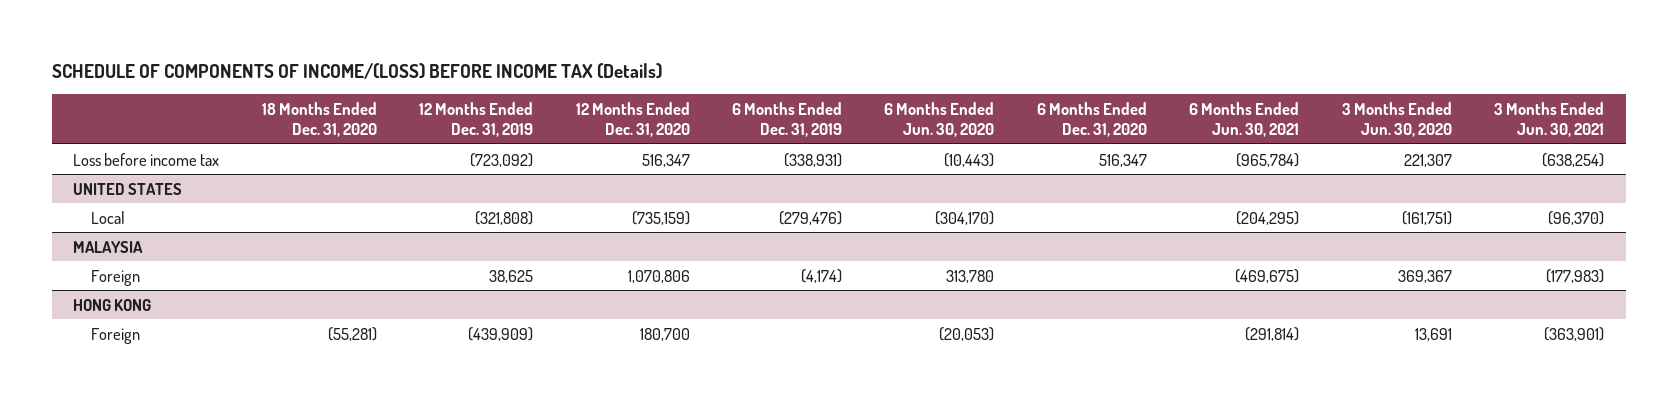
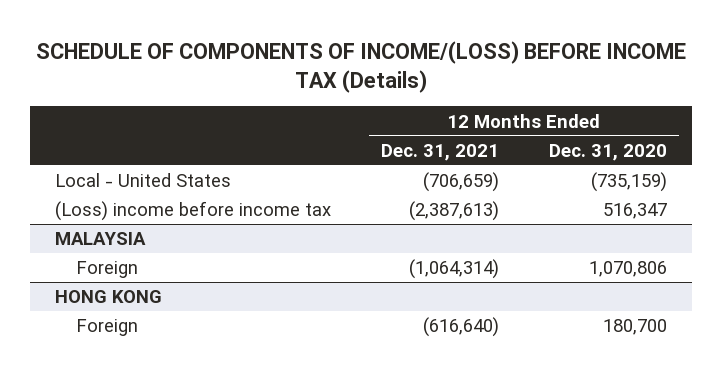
- | 18 Months Ended Dec. 31, 2020 | 12 Months Ended Dec. 31, 2019 | 12 Months Ended Dec. 31, 2020 | 6 Months Ended Dec. 31, 2019 | 6 Months Ended Jun. 30, 2020 | 6 Months Ended Dec. 31, 2020 | 6 Months Ended Jun. 30, 2021 | 3 Months Ended Jun. 30, 2020 | 3 Months Ended Jun. 30, 2021
+ | 12 Months Ended Dec. 31, 2021 | 12 Months Ended Dec. 31, 2020
- Loss before income tax | | (723,092) | 516,347 | (338,931) | (10,443) | 516,347 | (965,784) | 221,307 | (638,254)
- UNITED STATES
- Local | | (321,808) | (735,159) | (279,476) | (304,170) | | (204,295) | (161,751) | (96,370)
+ Local - United States | (706,659) | (735,159)
+ (Loss) income before income tax | (2,387,613) | 516,347

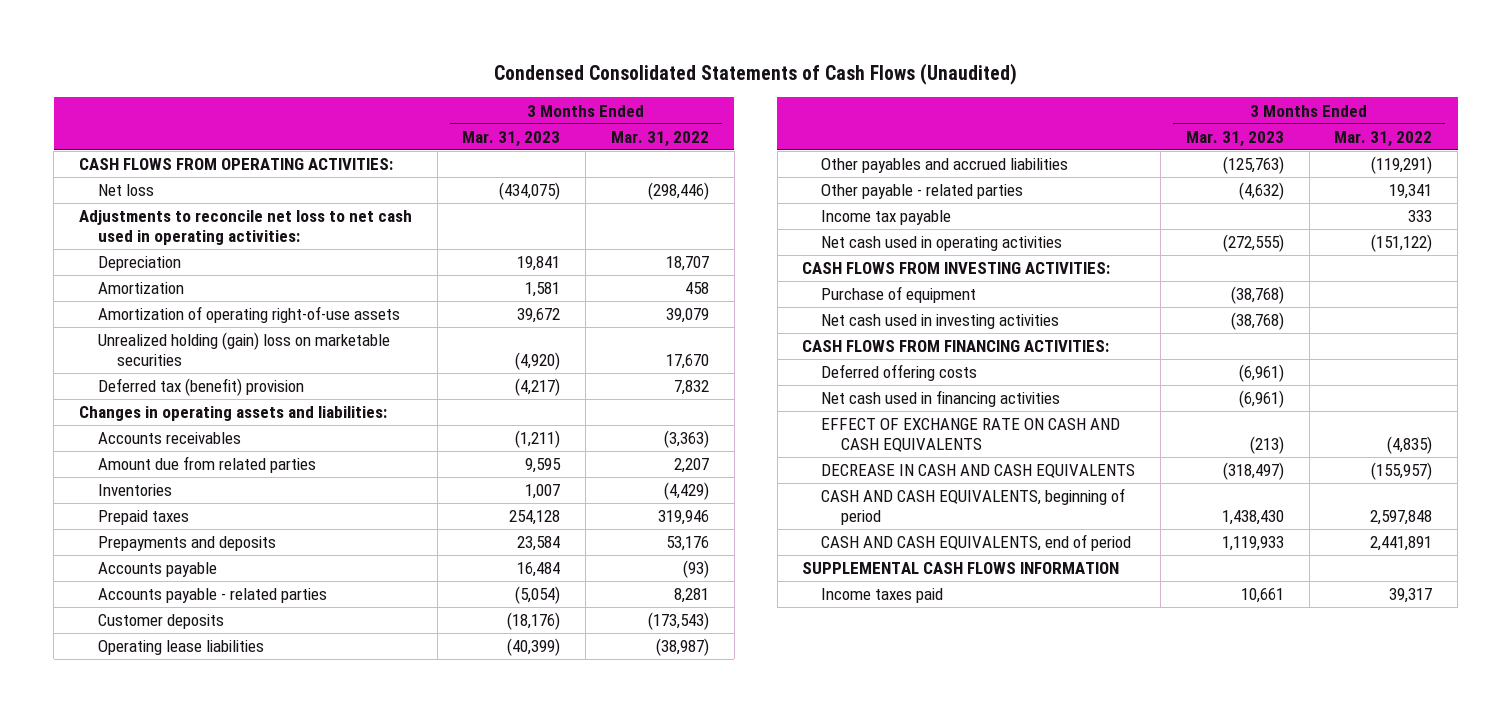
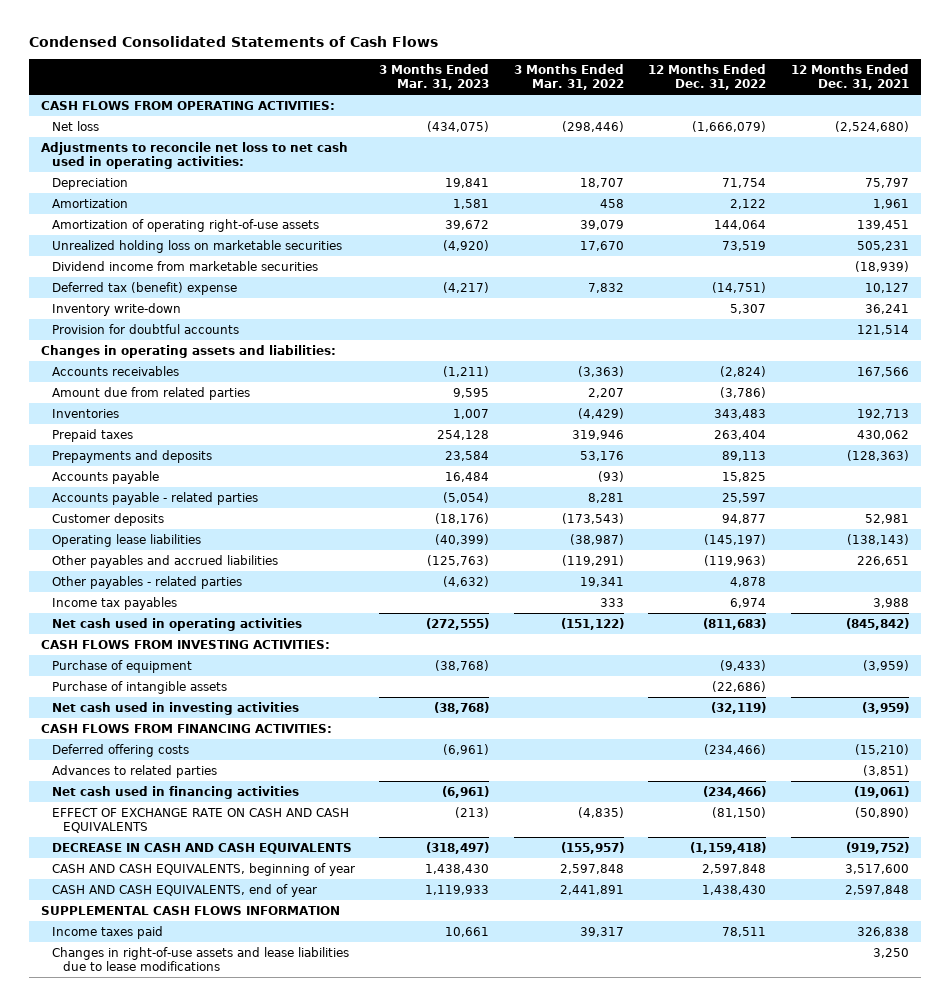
- Condensed Consolidated Statements of Cash Flows (Unaudited)
+ Condensed Consolidated Statements of Cash Flows
- | 3 Months Ended Mar. 31, 2023 | 3 Months Ended Mar. 31, 2022
+ | 3 Months Ended Mar. 31, 2023 | 3 Months Ended Mar. 31, 2022 | 12 Months Ended Dec. 31, 2022 | 12 Months Ended Dec. 31, 2021
- Unrealized holding (gain) loss on marketable securities | (4,920) | 17,670
- Deferred tax (benefit) provision | (4,217) | 7,832
+ Unrealized holding loss on marketable securities | (4,920) | 17,670 | 73,519 | 505,231
+ Dividend income from marketable securities | | | | (18,939)
+ Deferred tax (benefit) expense | (4,217) | 7,832 | (14,751) | 10,127
+ Inventory write-down | | | 5,307 | 36,241
+ Provision for doubtful accounts | | | | 121,514
- Other payable - related parties | (4,632) | 19,341
- Income tax payable | | 333
+ Other payables - related parties | (4,632) | 19,341 | 4,878 |
+ Income tax payables | | 333 | 6,974 | 3,988
+ Purchase of intangible assets | | | (22,686) |
+ Advances to related parties | | | | (3,851)
- CASH AND CASH EQUIVALENTS, beginning of period | 1,438,430 | 2,597,848
- CASH AND CASH EQUIVALENTS, end of period | 1,119,933 | 2,441,891
+ CASH AND CASH EQUIVALENTS, beginning of year | 1,438,430 | 2,597,848 | 2,597,848 | 3,517,600
+ CASH AND CASH EQUIVALENTS, end of year | 1,119,933 | 2,441,891 | 1,438,430 | 2,597,848
+ Changes in right-of-use assets and lease liabilities due to lease modifications | | | | 3,250

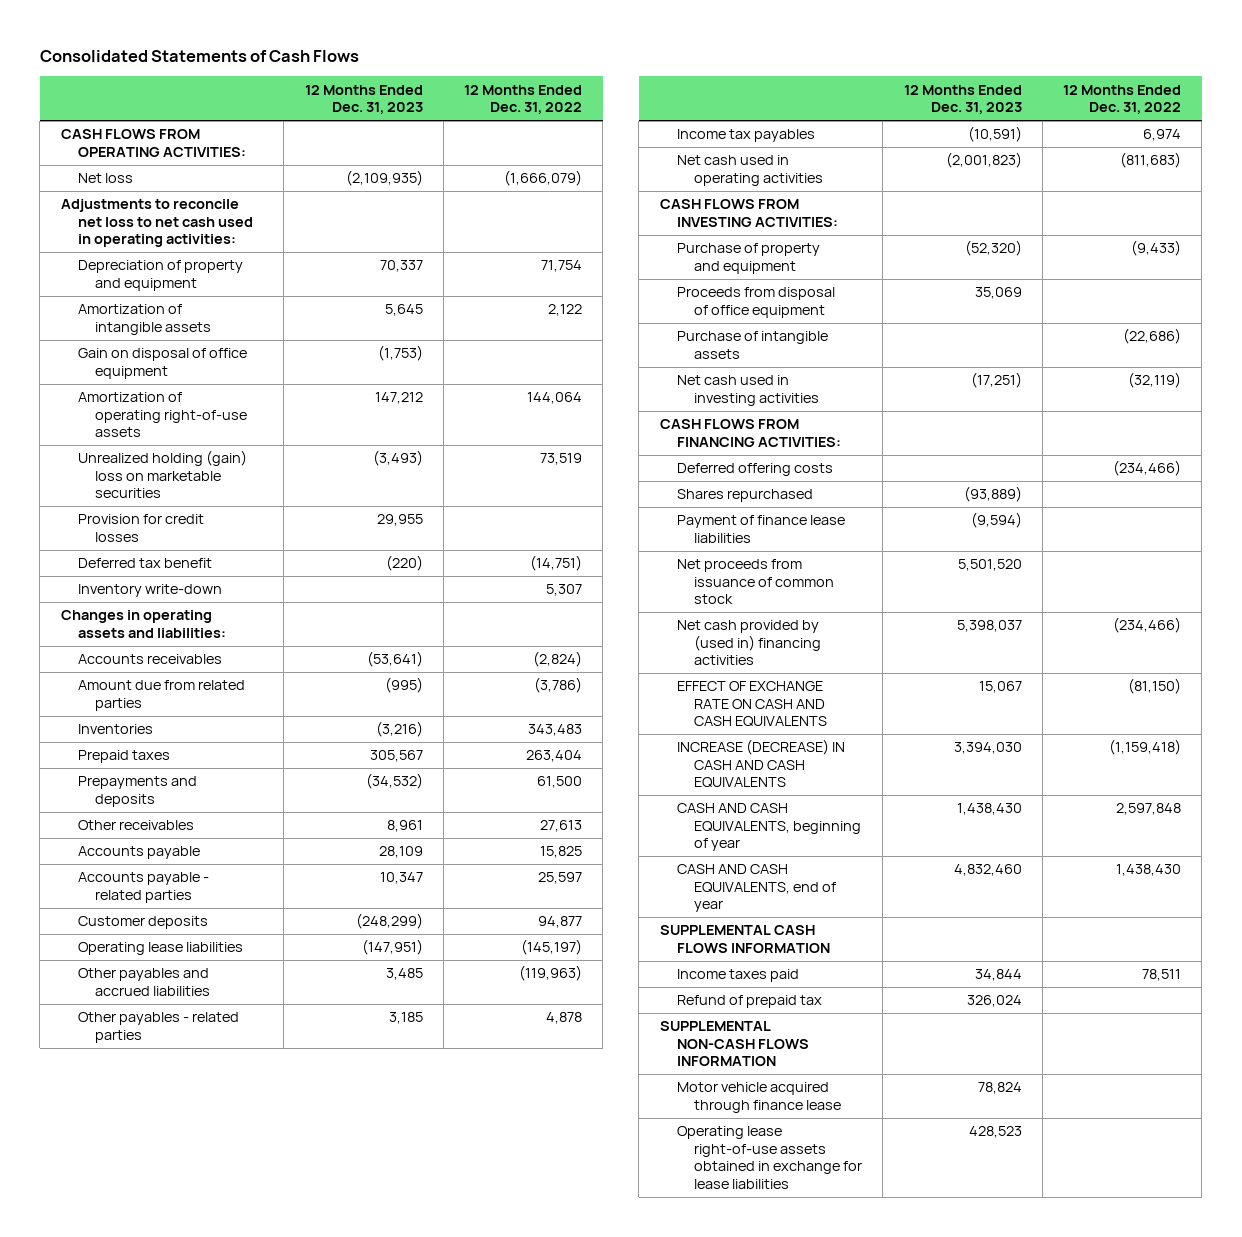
- Condensed Consolidated Statements of Cash Flows
+ Consolidated Statements of Cash Flows
- | 3 Months Ended Mar. 31, 2023 | 3 Months Ended Mar. 31, 2022 | 12 Months Ended Dec. 31, 2022 | 12 Months Ended Dec. 31, 2021
+ | 12 Months Ended Dec. 31, 2023 | 12 Months Ended Dec. 31, 2022
- Depreciation | 19,841 | 18,707 | 71,754 | 75,797
- Amortization | 1,581 | 458 | 2,122 | 1,961
+ Depreciation of property and equipment | 70,337 | 71,754
+ Amortization of intangible assets | 5,645 | 2,122
+ Gain on disposal of office equipment | (1,753) |
- Unrealized holding loss on marketable securities | (4,920) | 17,670 | 73,519 | 505,231
- Dividend income from marketable securities | | | | (18,939)
- Deferred tax (benefit) expense | (4,217) | 7,832 | (14,751) | 10,127
+ Unrealized holding (gain) loss on marketable securities | (3,493) | 73,519
+ Provision for credit losses | 29,955 |
+ Deferred tax benefit | (220) | (14,751)
- Provision for doubtful accounts | | | | 121,514
- Prepayments and deposits | 23,584 | 53,176 | 89,113 | (128,363)
+ Prepayments and deposits | (34,532) | 61,500
+ Other receivables | 8,961 | 27,613
- Purchase of equipment | (38,768) | | (9,433) | (3,959)
+ Purchase of property and equipment | (52,320) | (9,433)
+ Proceeds from disposal of office equipment | 35,069 |
- Advances to related parties | | | | (3,851)
- Net cash used in financing activities | (6,961) | | (234,466) | (19,061)
+ Shares repurchased | (93,889) |
+ Payment of finance lease liabilities | (9,594) |
+ Net proceeds from issuance of common stock | 5,501,520 |
+ Net cash provided by (used in) financing activities | 5,398,037 | (234,466)
- DECREASE IN CASH AND CASH EQUIVALENTS | (318,497) | (155,957) | (1,159,418) | (919,752)
+ INCREASE (DECREASE) IN CASH AND CASH EQUIVALENTS | 3,394,030 | (1,159,418)
- Changes in right-of-use assets and lease liabilities due to lease modifications | | | | 3,250
+ Refund of prepaid tax | 326,024 |
+ SUPPLEMENTAL NON-CASH FLOWS INFORMATION
+ Motor vehicle acquired through finance lease | 78,824 |
+ Operating lease right-of-use assets obtained in exchange for lease liabilities | 428,523 |

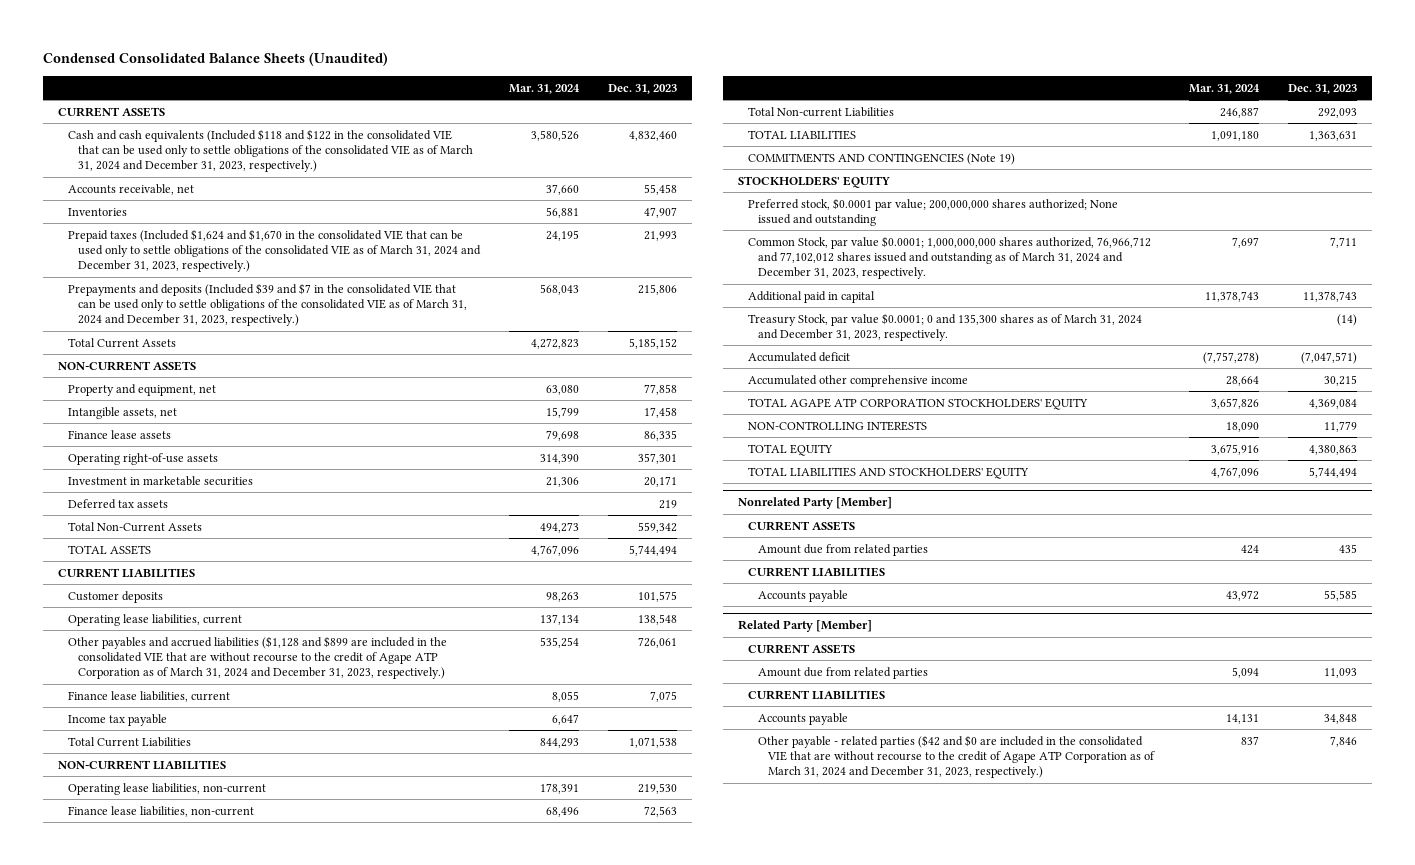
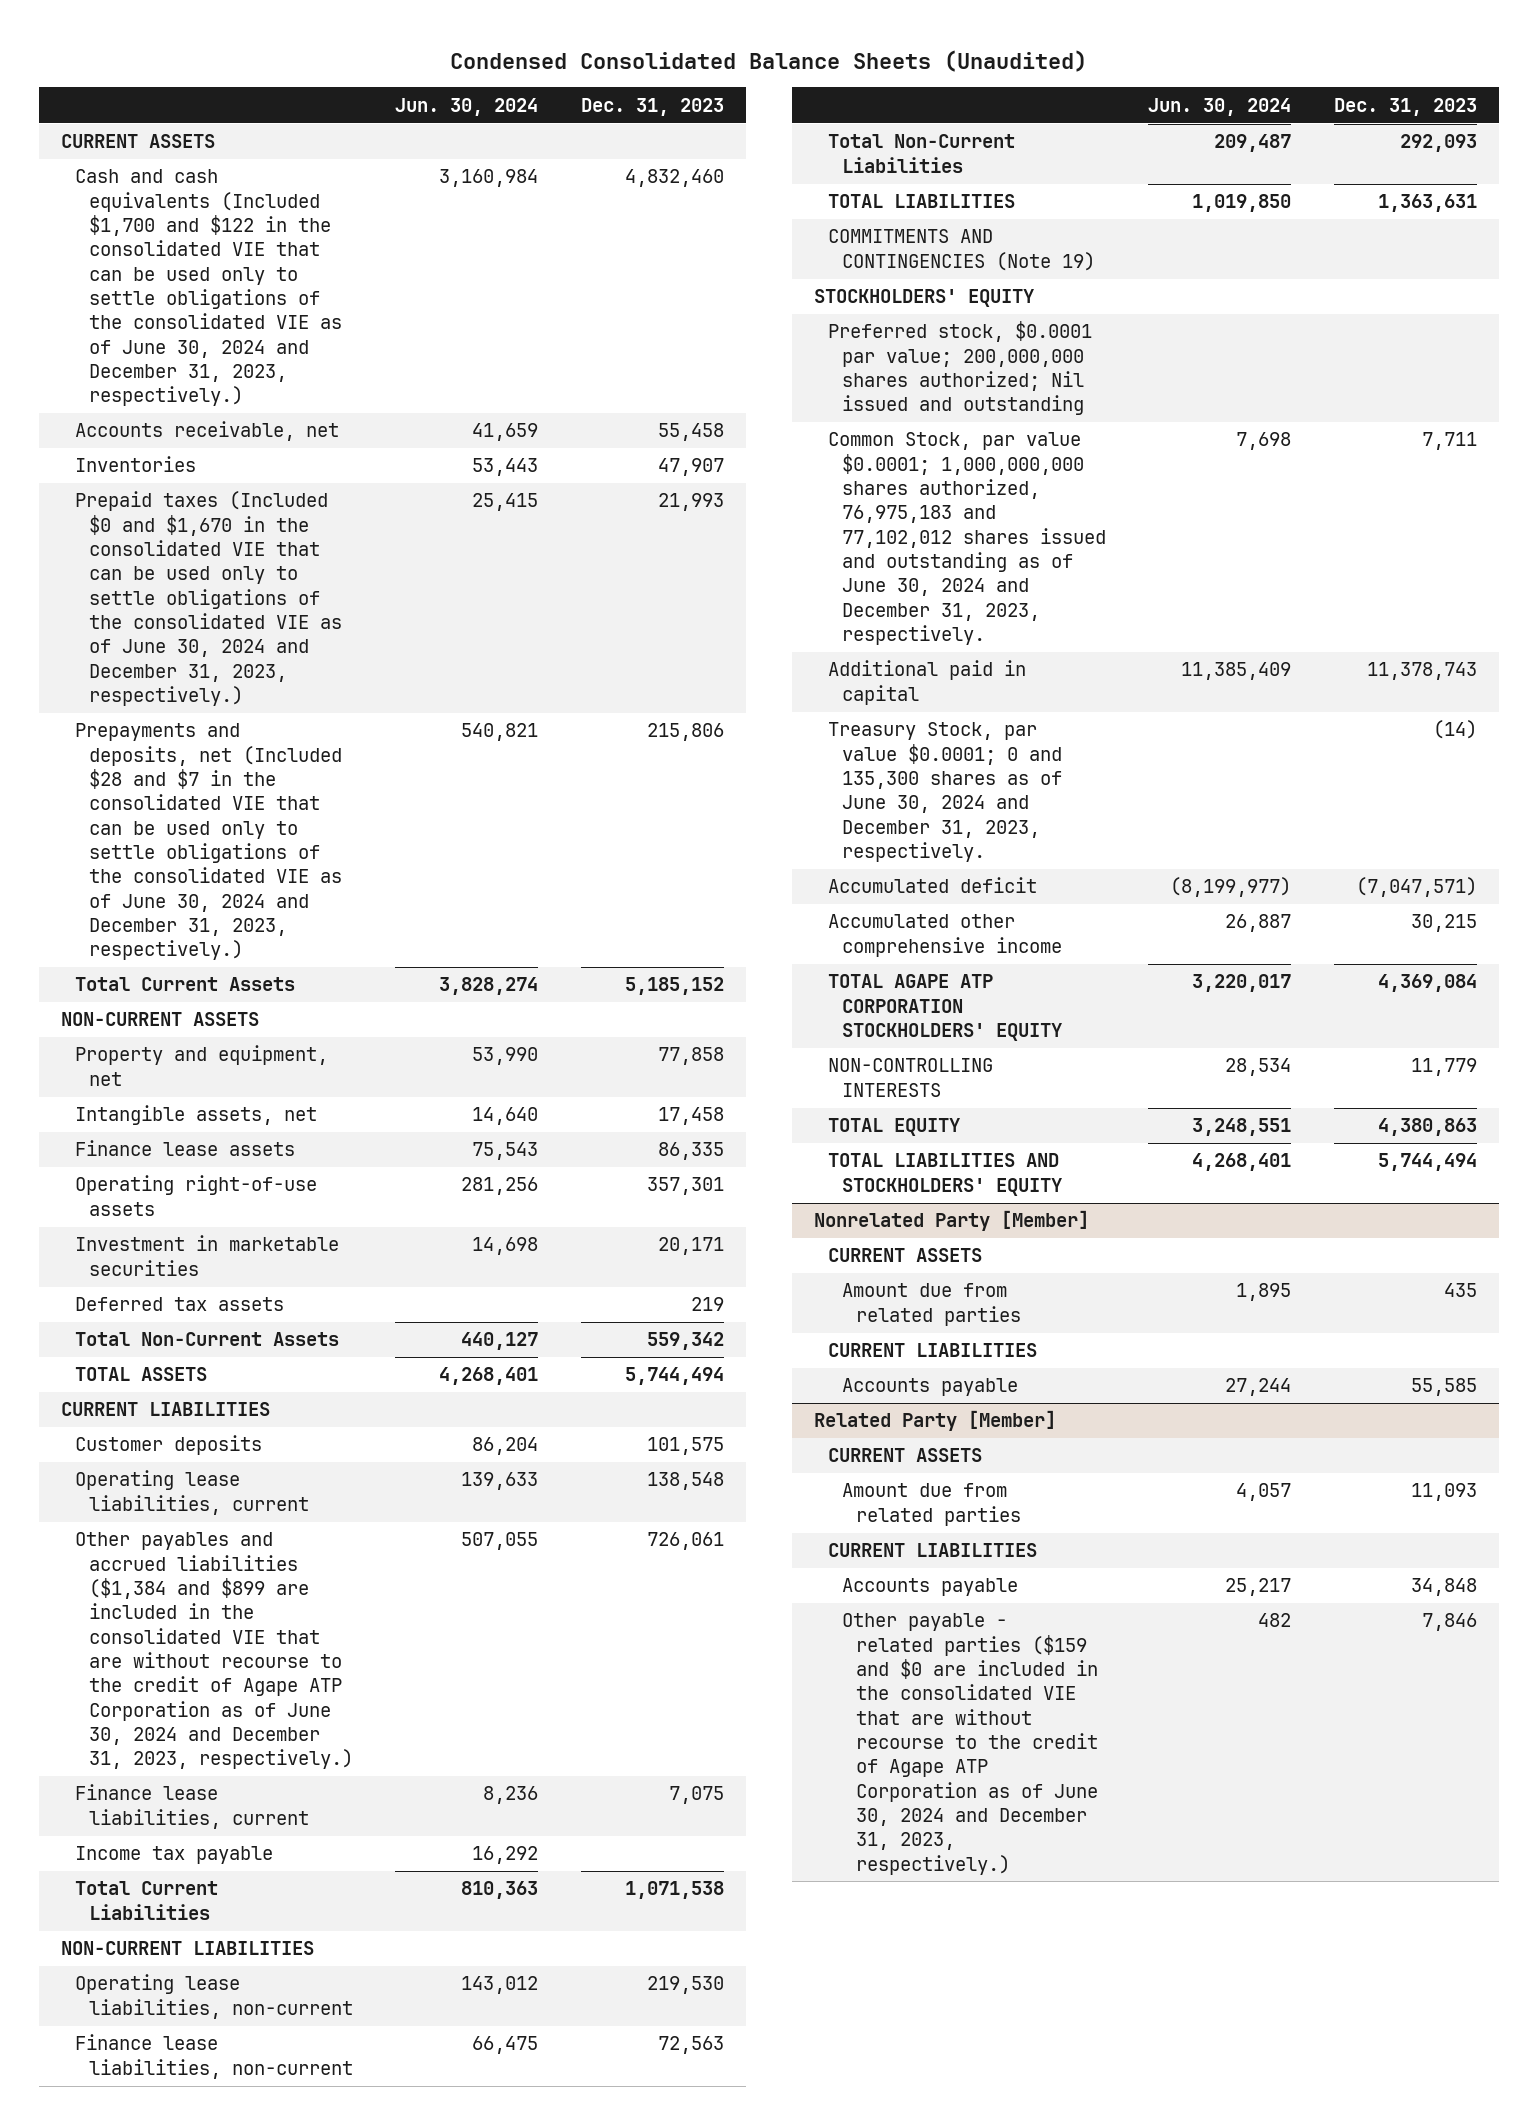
- | Mar. 31, 2024 | Dec. 31, 2023
+ | Jun. 30, 2024 | Dec. 31, 2023
- Cash and cash equivalents (Included $118 and $122 in the consolidated VIE that can be used only to settle obligations of the consolidated VIE as of March 31, 2024 and December 31, 2023, respectively.) | 3,580,526 | 4,832,460
+ Cash and cash equivalents (Included $1,700 and $122 in the consolidated VIE that can be used only to settle obligations of the consolidated VIE as of June 30, 2024 and December 31, 2023, respectively.) | 3,160,984 | 4,832,460
- Prepaid taxes (Included $1,624 and $1,670 in the consolidated VIE that can be used only to settle obligations of the consolidated VIE as of March 31, 2024 and December 31, 2023, respectively.) | 24,195 | 21,993
- Prepayments and deposits (Included $39 and $7 in the consolidated VIE that can be used only to settle obligations of the consolidated VIE as of March 31, 2024 and December 31, 2023, respectively.) | 568,043 | 215,806
+ Prepaid taxes (Included $0 and $1,670 in the consolidated VIE that can be used only to settle obligations of the consolidated VIE as of June 30, 2024 and December 31, 2023, respectively.) | 25,415 | 21,993
+ Prepayments and deposits, net (Included $28 and $7 in the consolidated VIE that can be used only to settle obligations of the consolidated VIE as of June 30, 2024 and December 31, 2023, respectively.) | 540,821 | 215,806
- Other payables and accrued liabilities ($1,128 and $899 are included in the consolidated VIE that are without recourse to the credit of Agape ATP Corporation as of March 31, 2024 and December 31, 2023, respectively.) | 535,254 | 726,061
+ Other payables and accrued liabilities ($1,384 and $899 are included in the consolidated VIE that are without recourse to the credit of Agape ATP Corporation as of June 30, 2024 and December 31, 2023, respectively.) | 507,055 | 726,061
- Total Non-current Liabilities | 246,887 | 292,093
+ Total Non-Current Liabilities | 209,487 | 292,093
- Preferred stock, $0.0001 par value; 200,000,000 shares authorized; None issued and outstanding
- Common Stock, par value $0.0001; 1,000,000,000 shares authorized, 76,966,712 and 77,102,012 shares issued and outstanding as of March 31, 2024 and December 31, 2023, respectively. | 7,697 | 7,711
+ Preferred stock, $0.0001 par value; 200,000,000 shares authorized; Nil issued and outstanding
+ Common Stock, par value $0.0001; 1,000,000,000 shares authorized, 76,975,183 and 77,102,012 shares issued and outstanding as of June 30, 2024 and December 31, 2023, respectively. | 7,698 | 7,711
- Treasury Stock, par value $0.0001; 0 and 135,300 shares as of March 31, 2024 and December 31, 2023, respectively. | | (14)
+ Treasury Stock, par value $0.0001; 0 and 135,300 shares as of June 30, 2024 and December 31, 2023, respectively. | | (14)
@ Related Party [Member]
- Other payable - related parties ($42 and $0 are included in the consolidated VIE that are without recourse to the credit of Agape ATP Corporation as of March 31, 2024 and December 31, 2023, respectively.) | 837 | 7,846
+ Other payable - related parties ($159 and $0 are included in the consolidated VIE that are without recourse to the credit of Agape ATP Corporation as of June 30, 2024 and December 31, 2023, respectively.) | 482 | 7,846

